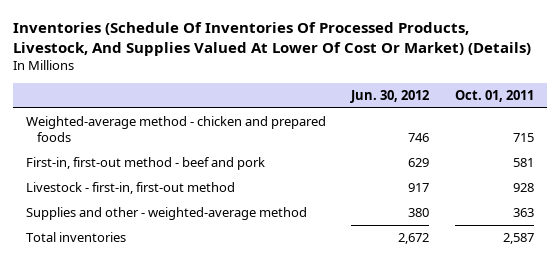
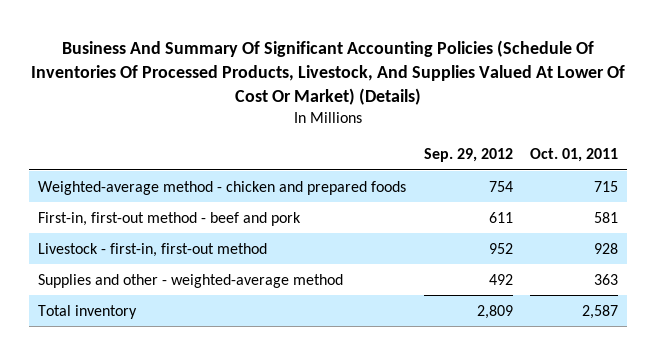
- Inventories (Schedule Of Inventories Of Processed Products, Livestock, And Supplies Valued At Lower Of Cost Or Market) (Details)
+ Business And Summary Of Significant Accounting Policies (Schedule Of Inventories Of Processed Products, Livestock, And Supplies Valued At Lower Of Cost Or Market) (Details)
- | Jun. 30, 2012 | Oct. 01, 2011
+ | Sep. 29, 2012 | Oct. 01, 2011
- Total inventories | 2,672 | 2,587
+ Total inventory | 2,809 | 2,587

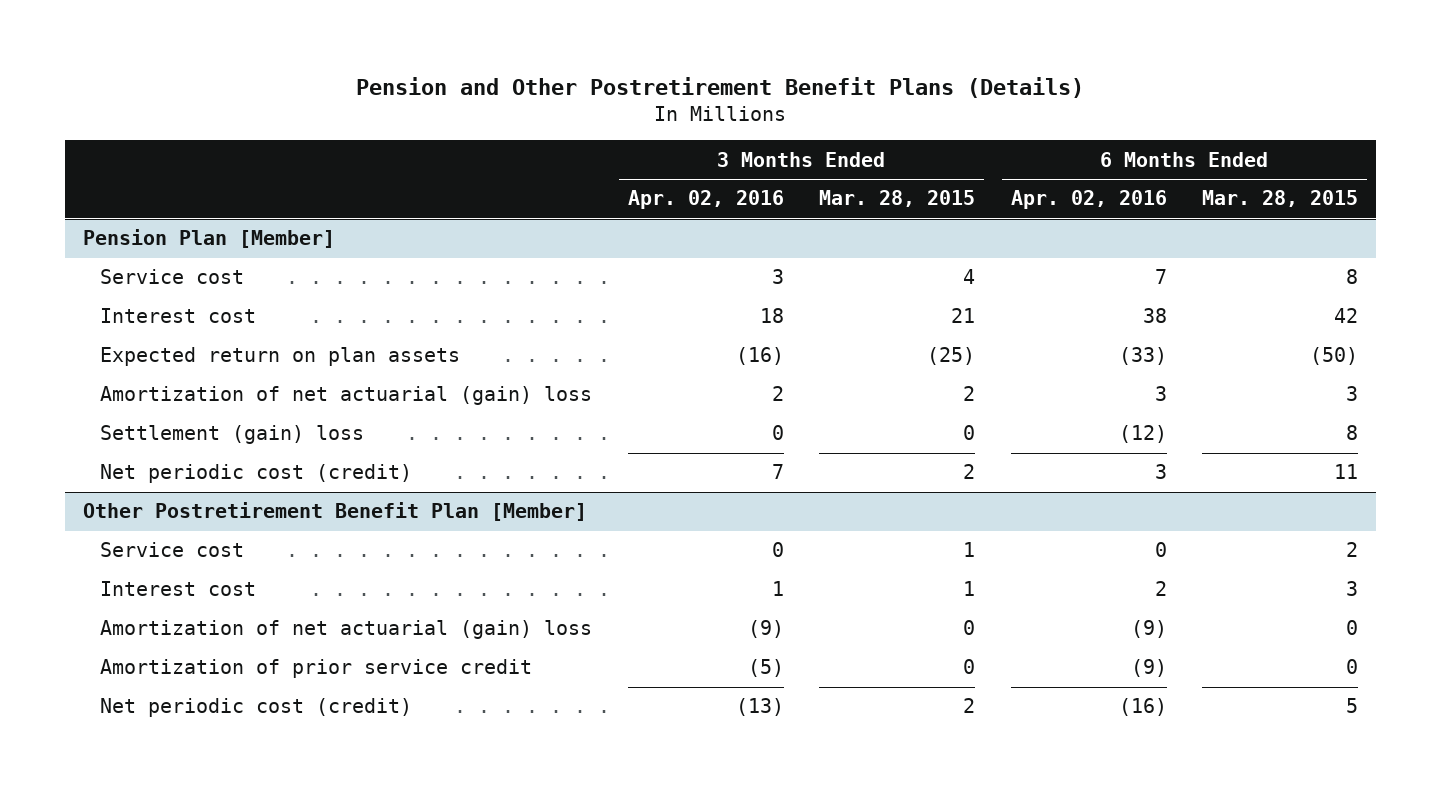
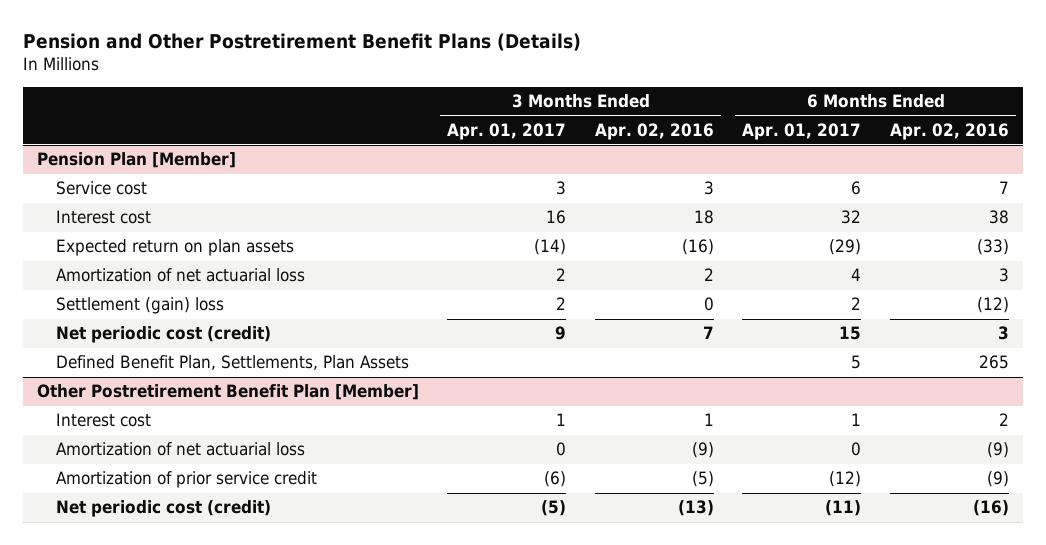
- | 3 Months Ended Apr. 02, 2016 | 3 Months Ended Mar. 28, 2015 | 6 Months Ended Apr. 02, 2016 | 6 Months Ended Mar. 28, 2015
+ | 3 Months Ended Apr. 01, 2017 | 3 Months Ended Apr. 02, 2016 | 6 Months Ended Apr. 01, 2017 | 6 Months Ended Apr. 02, 2016
@ Pension Plan [Member]
- Amortization of net actuarial (gain) loss | 2 | 2 | 3 | 3
+ Amortization of net actuarial loss | 2 | 2 | 4 | 3
+ Defined Benefit Plan, Settlements, Plan Assets | | | 5 | 265
@ Other Postretirement Benefit Plan [Member]
- Service cost | 0 | 1 | 0 | 2
- Amortization of net actuarial (gain) loss | (9) | 0 | (9) | 0
+ Amortization of net actuarial loss | 0 | (9) | 0 | (9)

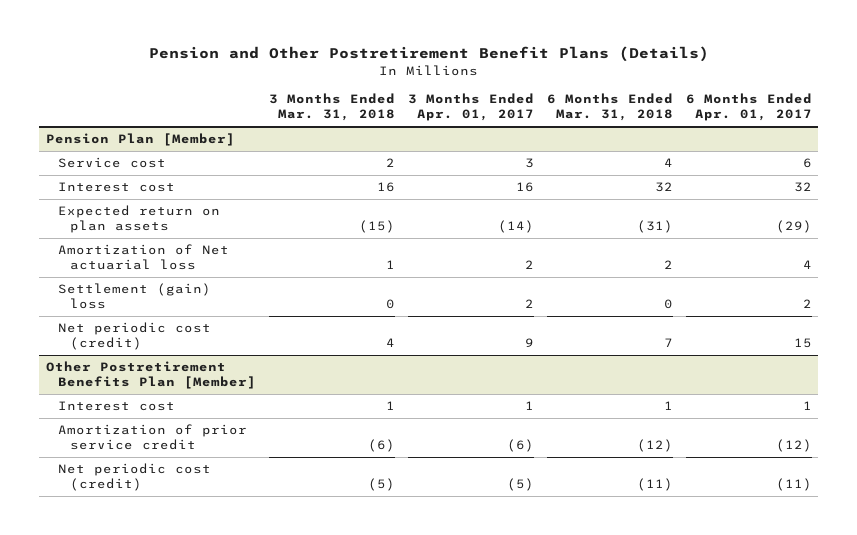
- | 3 Months Ended Apr. 01, 2017 | 3 Months Ended Apr. 02, 2016 | 6 Months Ended Apr. 01, 2017 | 6 Months Ended Apr. 02, 2016
+ | 3 Months Ended Mar. 31, 2018 | 3 Months Ended Apr. 01, 2017 | 6 Months Ended Mar. 31, 2018 | 6 Months Ended Apr. 01, 2017
@ Pension Plan [Member]
- Amortization of net actuarial loss | 2 | 2 | 4 | 3
+ Amortization of Net actuarial loss | 1 | 2 | 2 | 4
- Defined Benefit Plan, Settlements, Plan Assets | | | 5 | 265
- Other Postretirement Benefit Plan [Member]
+ Other Postretirement Benefits Plan [Member]
- Amortization of net actuarial loss | 0 | (9) | 0 | (9)

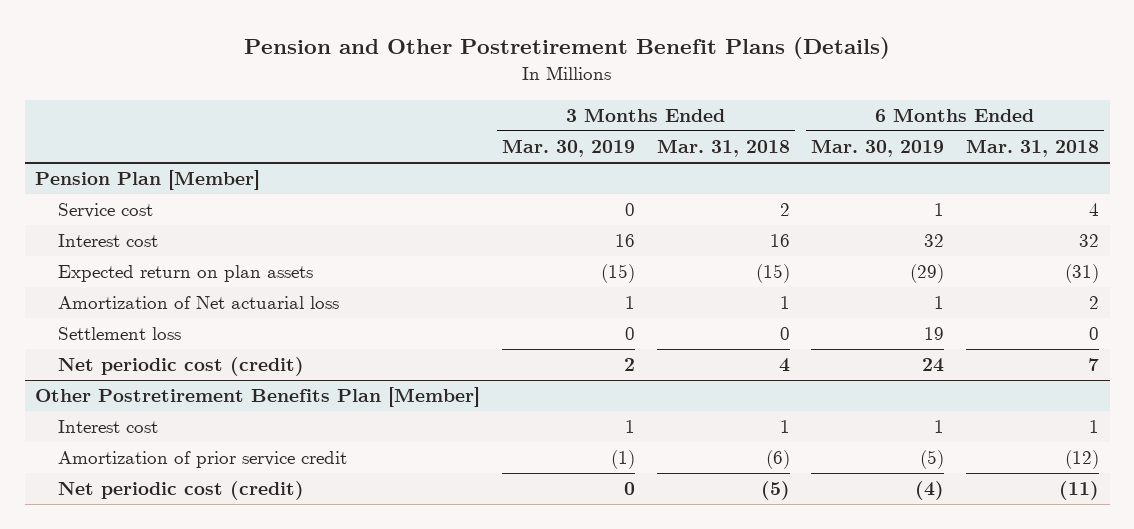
- | 3 Months Ended Mar. 31, 2018 | 3 Months Ended Apr. 01, 2017 | 6 Months Ended Mar. 31, 2018 | 6 Months Ended Apr. 01, 2017
+ | 3 Months Ended Mar. 30, 2019 | 3 Months Ended Mar. 31, 2018 | 6 Months Ended Mar. 30, 2019 | 6 Months Ended Mar. 31, 2018
@ Pension Plan [Member]
- Settlement (gain) loss | 0 | 2 | 0 | 2
+ Settlement loss | 0 | 0 | 19 | 0

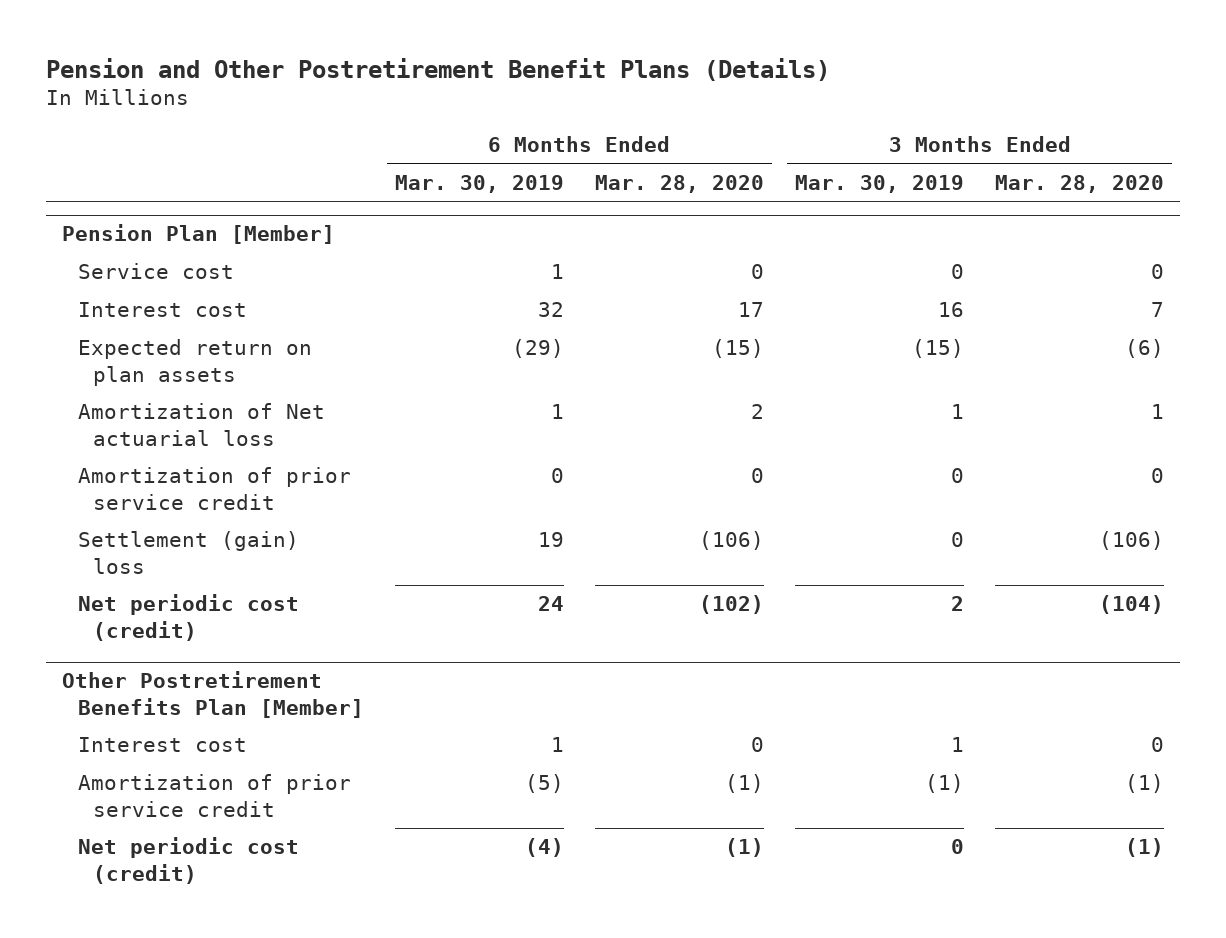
- | 3 Months Ended Mar. 30, 2019 | 3 Months Ended Mar. 31, 2018 | 6 Months Ended Mar. 30, 2019 | 6 Months Ended Mar. 31, 2018
+ | 6 Months Ended Mar. 30, 2019 | 6 Months Ended Mar. 28, 2020 | 3 Months Ended Mar. 30, 2019 | 3 Months Ended Mar. 28, 2020
@ Pension Plan [Member]
- Settlement loss | 0 | 0 | 19 | 0
+ Amortization of prior service credit | 0 | 0 | 0 | 0
+ Settlement (gain) loss | 19 | (106) | 0 | (106)

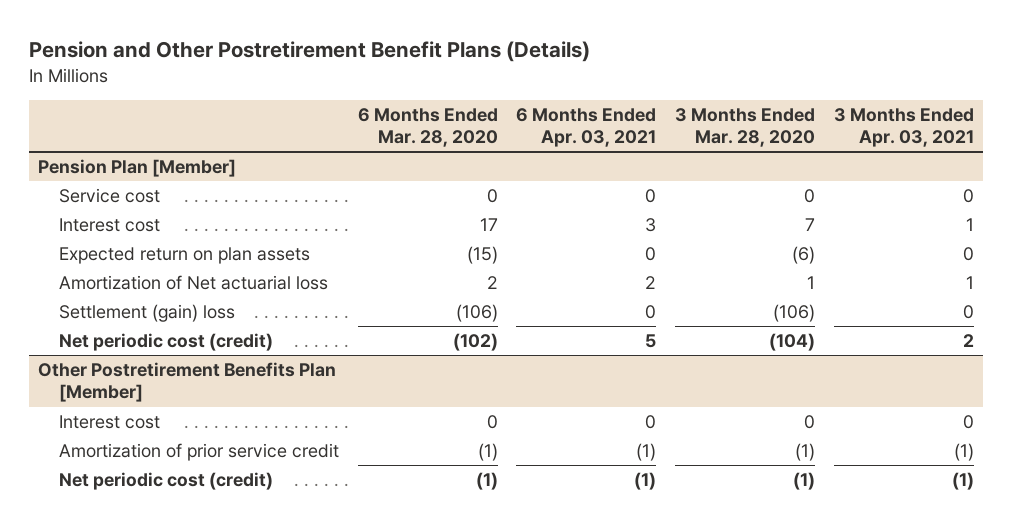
- | 6 Months Ended Mar. 30, 2019 | 6 Months Ended Mar. 28, 2020 | 3 Months Ended Mar. 30, 2019 | 3 Months Ended Mar. 28, 2020
+ | 6 Months Ended Mar. 28, 2020 | 6 Months Ended Apr. 03, 2021 | 3 Months Ended Mar. 28, 2020 | 3 Months Ended Apr. 03, 2021
@ Pension Plan [Member]
- Amortization of prior service credit | 0 | 0 | 0 | 0

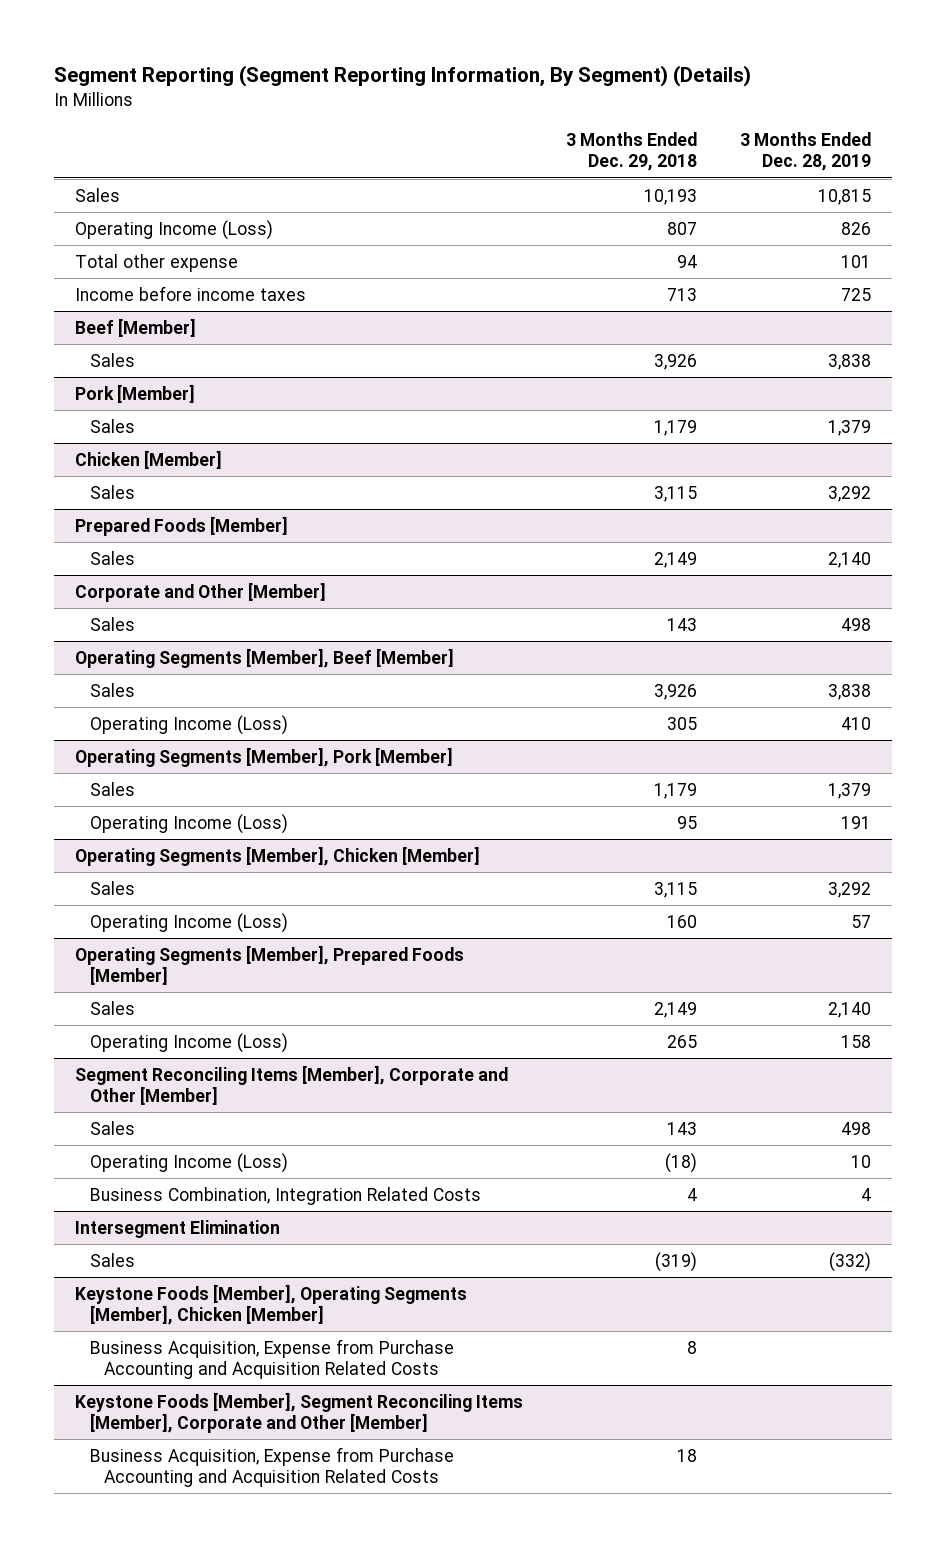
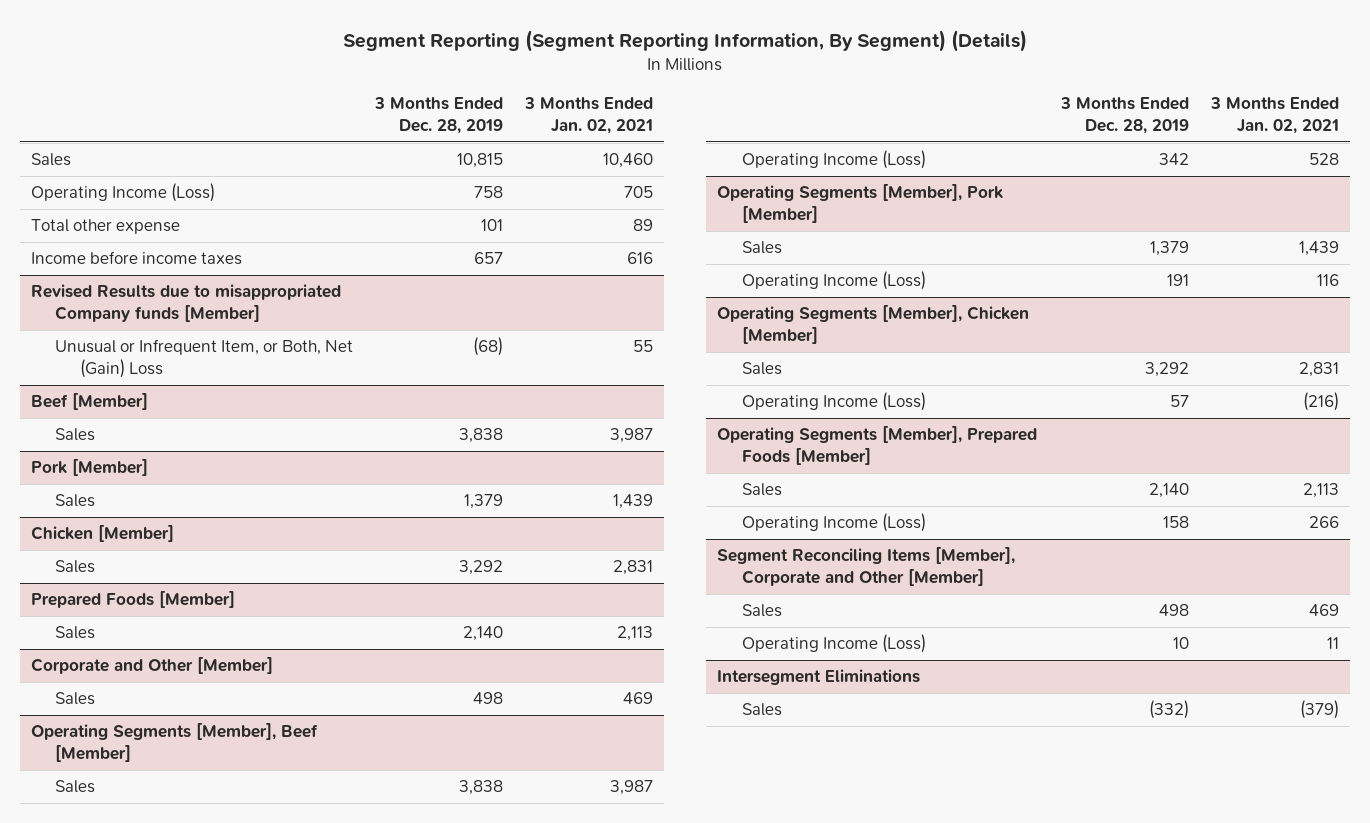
- | 3 Months Ended Dec. 29, 2018 | 3 Months Ended Dec. 28, 2019
+ | 3 Months Ended Dec. 28, 2019 | 3 Months Ended Jan. 02, 2021
- Operating Income (Loss) | 807 | 826
+ Operating Income (Loss) | 758 | 705
- Income before income taxes | 713 | 725
+ Income before income taxes | 657 | 616
+ Revised Results due to misappropriated Company funds [Member]
+ Unusual or Infrequent Item, or Both, Net (Gain) Loss | (68) | 55
@ Operating Segments [Member], Beef [Member]
- Operating Income (Loss) | 305 | 410
+ Operating Income (Loss) | 342 | 528
@ Segment Reconciling Items [Member], Corporate and Other [Member]
- Business Combination, Integration Related Costs | 4 | 4
- Intersegment Elimination
+ Intersegment Eliminations
- Keystone Foods [Member], Operating Segments [Member], Chicken [Member]
- Business Acquisition, Expense from Purchase Accounting and Acquisition Related Costs | 8 |
- Keystone Foods [Member], Segment Reconciling Items [Member], Corporate and Other [Member]
- Business Acquisition, Expense from Purchase Accounting and Acquisition Related Costs | 18 |

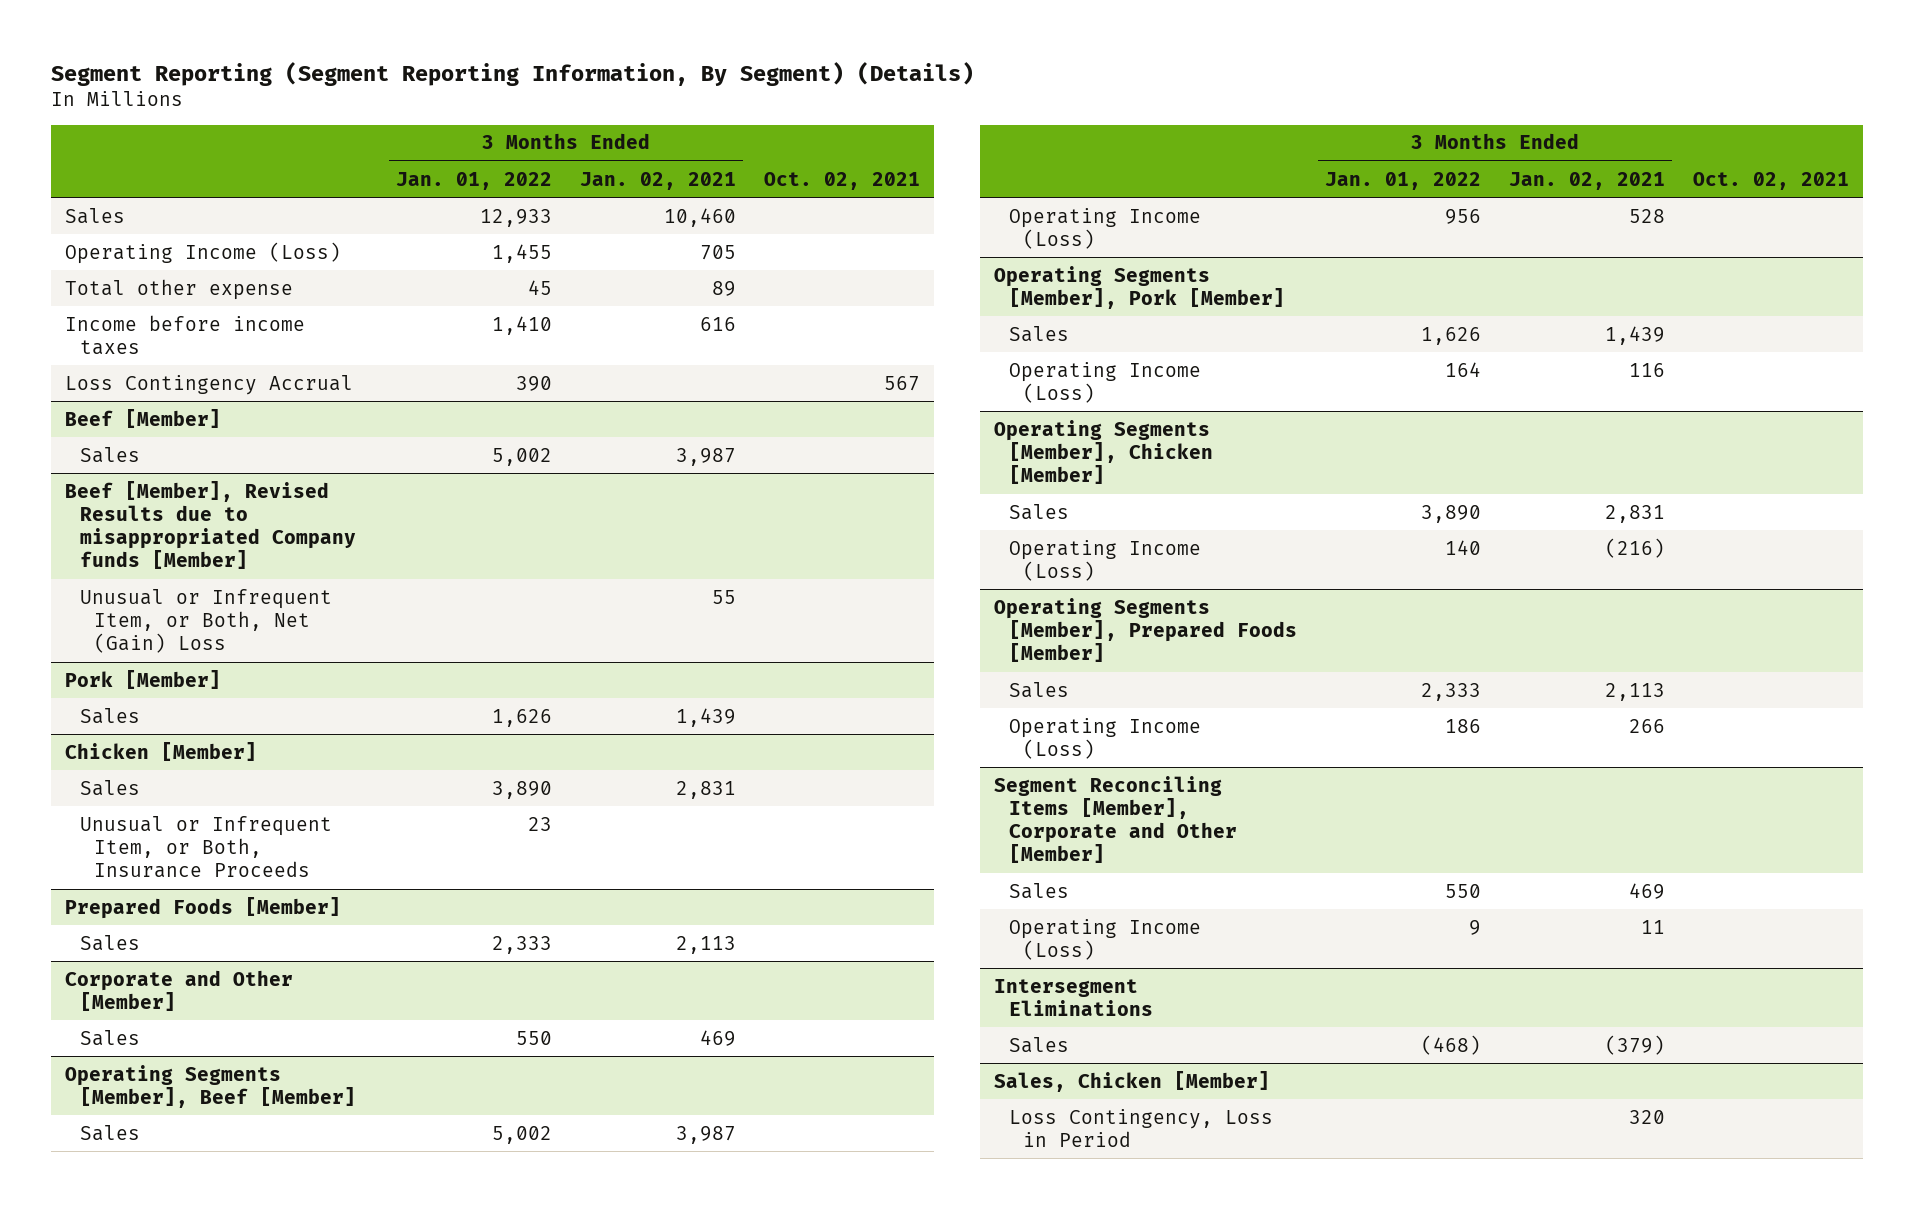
- | 3 Months Ended Dec. 28, 2019 | 3 Months Ended Jan. 02, 2021
+ | 3 Months Ended Jan. 01, 2022 | 3 Months Ended Jan. 02, 2021 | Oct. 02, 2021
- Revised Results due to misappropriated Company funds [Member]
- Unusual or Infrequent Item, or Both, Net (Gain) Loss | (68) | 55
+ Loss Contingency Accrual | 390 | | 567
+ Beef [Member], Revised Results due to misappropriated Company funds [Member]
+ Unusual or Infrequent Item, or Both, Net (Gain) Loss | | 55 |
@ Chicken [Member]
+ Unusual or Infrequent Item, or Both, Insurance Proceeds | 23 | |
+ Sales, Chicken [Member]
+ Loss Contingency, Loss in Period | | 320 |

